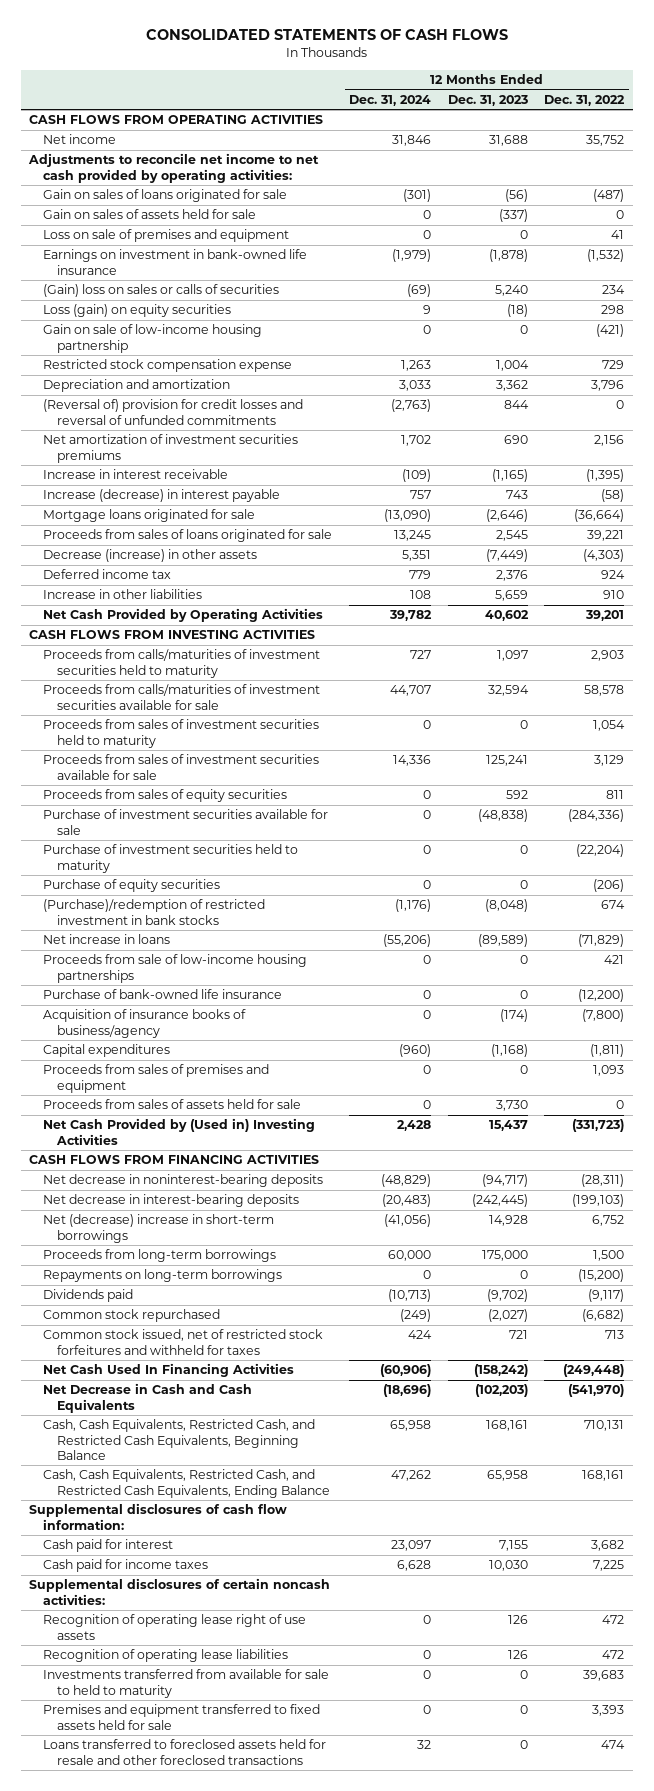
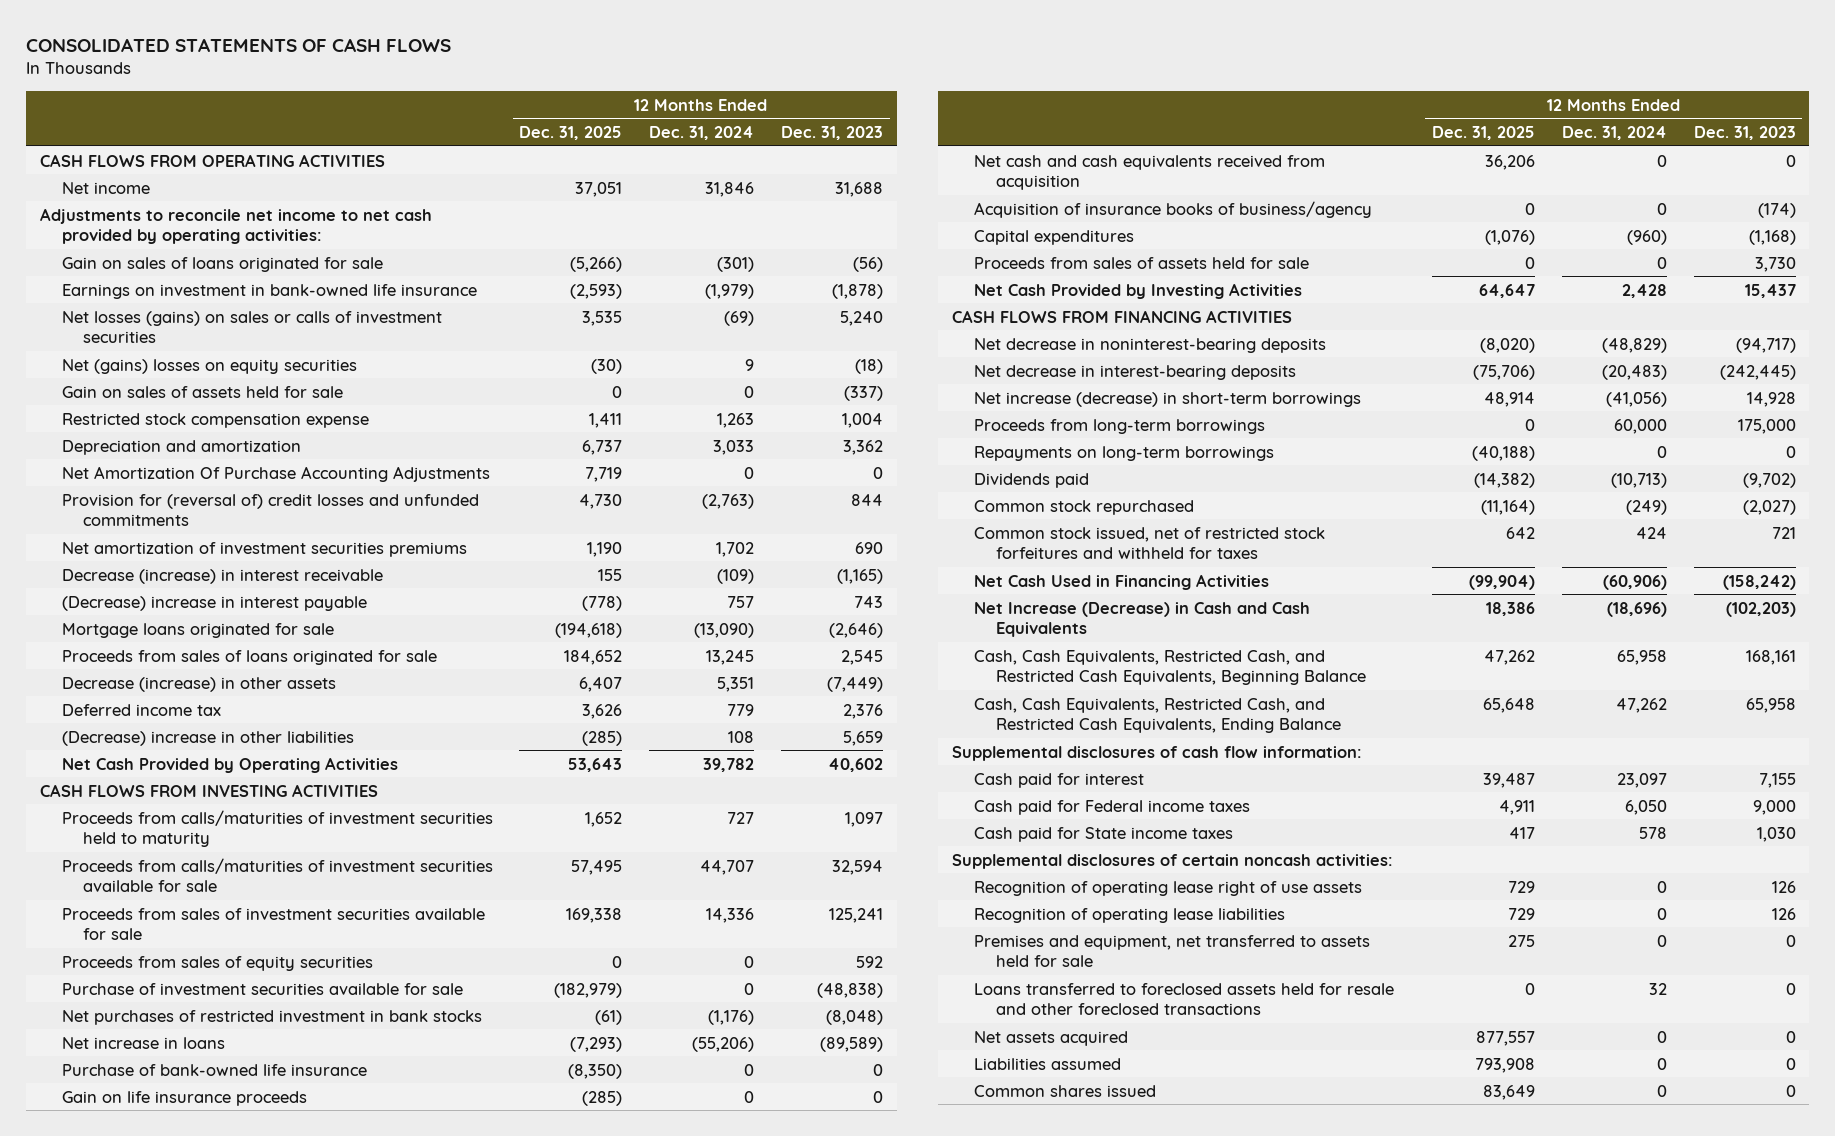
- | 12 Months Ended Dec. 31, 2024 | 12 Months Ended Dec. 31, 2023 | 12 Months Ended Dec. 31, 2022
+ | 12 Months Ended Dec. 31, 2025 | 12 Months Ended Dec. 31, 2024 | 12 Months Ended Dec. 31, 2023
- Loss on sale of premises and equipment | 0 | 0 | 41
- (Gain) loss on sales or calls of securities | (69) | 5,240 | 234
- Loss (gain) on equity securities | 9 | (18) | 298
- Gain on sale of low-income housing partnership | 0 | 0 | (421)
+ Net losses (gains) on sales or calls of investment securities | 3,535 | (69) | 5,240
+ Net (gains) losses on equity securities | (30) | 9 | (18)
moved down: Gain on sales of assets held for sale | 0 | 0 | (337)
- (Reversal of) provision for credit losses and reversal of unfunded commitments | (2,763) | 844 | 0
+ Net Amortization Of Purchase Accounting Adjustments | 7,719 | 0 | 0
+ Provision for (reversal of) credit losses and unfunded commitments | 4,730 | (2,763) | 844
- Increase in interest receivable | (109) | (1,165) | (1,395)
- Increase (decrease) in interest payable | 757 | 743 | (58)
+ Decrease (increase) in interest receivable | 155 | (109) | (1,165)
+ (Decrease) increase in interest payable | (778) | 757 | 743
- Increase in other liabilities | 108 | 5,659 | 910
+ (Decrease) increase in other liabilities | (285) | 108 | 5,659
- Proceeds from sales of investment securities held to maturity | 0 | 0 | 1,054
- Purchase of investment securities held to maturity | 0 | 0 | (22,204)
- Purchase of equity securities | 0 | 0 | (206)
- (Purchase)/redemption of restricted investment in bank stocks | (1,176) | (8,048) | 674
+ Net purchases of restricted investment in bank stocks | (61) | (1,176) | (8,048)
- Proceeds from sale of low-income housing partnerships | 0 | 0 | 421
+ Gain on life insurance proceeds | (285) | 0 | 0
+ Net cash and cash equivalents received from acquisition | 36,206 | 0 | 0
- Proceeds from sales of premises and equipment | 0 | 0 | 1,093
- Net Cash Provided by (Used in) Investing Activities | 2,428 | 15,437 | (331,723)
+ Net Cash Provided by Investing Activities | 64,647 | 2,428 | 15,437
- Net (decrease) increase in short-term borrowings | (41,056) | 14,928 | 6,752
+ Net increase (decrease) in short-term borrowings | 48,914 | (41,056) | 14,928
- Net Cash Used In Financing Activities | (60,906) | (158,242) | (249,448)
- Net Decrease in Cash and Cash Equivalents | (18,696) | (102,203) | (541,970)
+ Net Cash Used in Financing Activities | (99,904) | (60,906) | (158,242)
+ Net Increase (Decrease) in Cash and Cash Equivalents | 18,386 | (18,696) | (102,203)
- Cash paid for income taxes | 6,628 | 10,030 | 7,225
+ Cash paid for Federal income taxes | 4,911 | 6,050 | 9,000
+ Cash paid for State income taxes | 417 | 578 | 1,030
- Investments transferred from available for sale to held to maturity | 0 | 0 | 39,683
- Premises and equipment transferred to fixed assets held for sale | 0 | 0 | 3,393
+ Premises and equipment, net transferred to assets held for sale | 275 | 0 | 0
+ Net assets acquired | 877,557 | 0 | 0
+ Liabilities assumed | 793,908 | 0 | 0
+ Common shares issued | 83,649 | 0 | 0

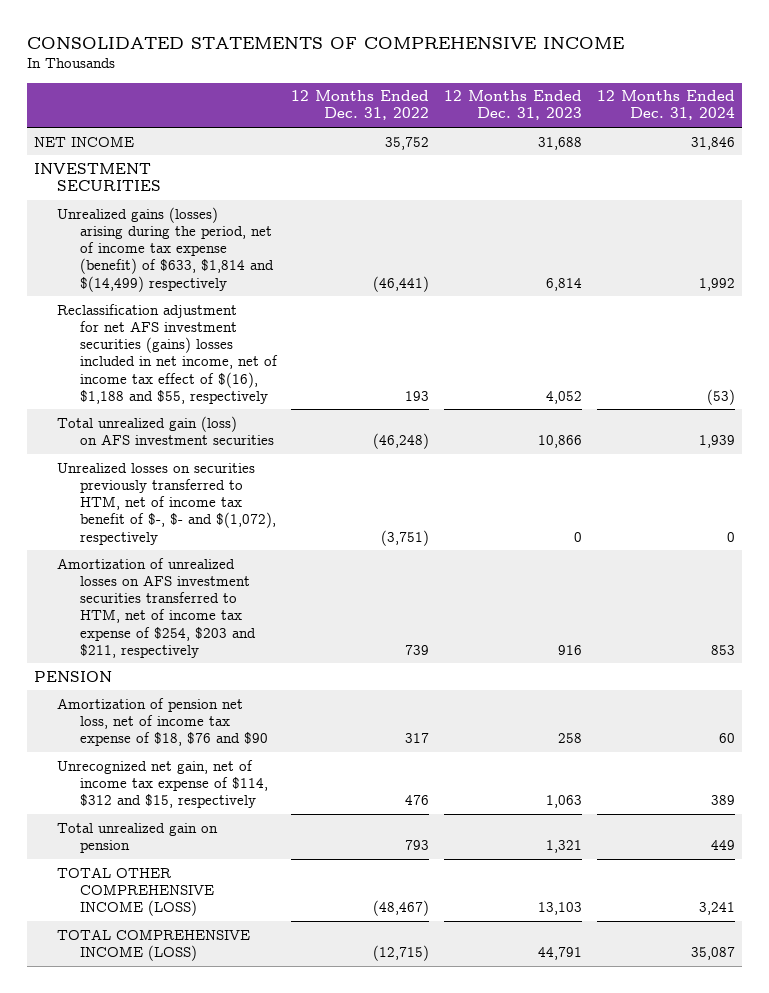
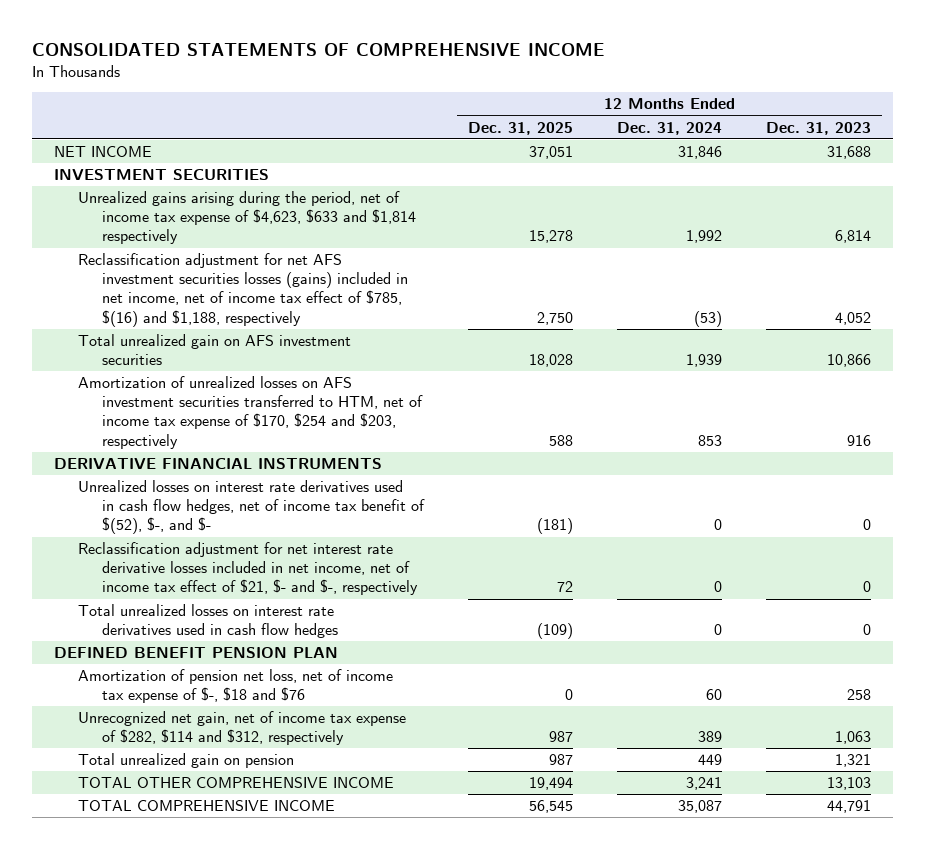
- | 12 Months Ended Dec. 31, 2022 | 12 Months Ended Dec. 31, 2023 | 12 Months Ended Dec. 31, 2024
+ | 12 Months Ended Dec. 31, 2025 | 12 Months Ended Dec. 31, 2024 | 12 Months Ended Dec. 31, 2023
- Unrealized gains (losses) arising during the period, net of income tax expense (benefit) of $633, $1,814 and $(14,499) respectively | (46,441) | 6,814 | 1,992
- Reclassification adjustment for net AFS investment securities (gains) losses included in net income, net of income tax effect of $(16), $1,188 and $55, respectively | 193 | 4,052 | (53)
- Total unrealized gain (loss) on AFS investment securities | (46,248) | 10,866 | 1,939
- Unrealized losses on securities previously transferred to HTM, net of income tax benefit of $-, $- and $(1,072), respectively | (3,751) | 0 | 0
- Amortization of unrealized losses on AFS investment securities transferred to HTM, net of income tax expense of $254, $203 and $211, respectively | 739 | 916 | 853
- PENSION
- Amortization of pension net loss, net of income tax expense of $18, $76 and $90 | 317 | 258 | 60
- Unrecognized net gain, net of income tax expense of $114, $312 and $15, respectively | 476 | 1,063 | 389
+ Unrealized gains arising during the period, net of income tax expense of $4,623, $633 and $1,814 respectively | 15,278 | 1,992 | 6,814
+ Reclassification adjustment for net AFS investment securities losses (gains) included in net income, net of income tax effect of $785, $(16) and $1,188, respectively | 2,750 | (53) | 4,052
+ Total unrealized gain on AFS investment securities | 18,028 | 1,939 | 10,866
+ Amortization of unrealized losses on AFS investment securities transferred to HTM, net of income tax expense of $170, $254 and $203, respectively | 588 | 853 | 916
+ DERIVATIVE FINANCIAL INSTRUMENTS
+ Unrealized losses on interest rate derivatives used in cash flow hedges, net of income tax benefit of $(52), $-, and $- | (181) | 0 | 0
+ Reclassification adjustment for net interest rate derivative losses included in net income, net of income tax effect of $21, $- and $-, respectively | 72 | 0 | 0
+ Total unrealized losses on interest rate derivatives used in cash flow hedges | (109) | 0 | 0
+ DEFINED BENEFIT PENSION PLAN
+ Amortization of pension net loss, net of income tax expense of $-, $18 and $76 | 0 | 60 | 258
+ Unrecognized net gain, net of income tax expense of $282, $114 and $312, respectively | 987 | 389 | 1,063
- TOTAL OTHER COMPREHENSIVE INCOME (LOSS) | (48,467) | 13,103 | 3,241
- TOTAL COMPREHENSIVE INCOME (LOSS) | (12,715) | 44,791 | 35,087
+ TOTAL OTHER COMPREHENSIVE INCOME | 19,494 | 3,241 | 13,103
+ TOTAL COMPREHENSIVE INCOME | 56,545 | 35,087 | 44,791

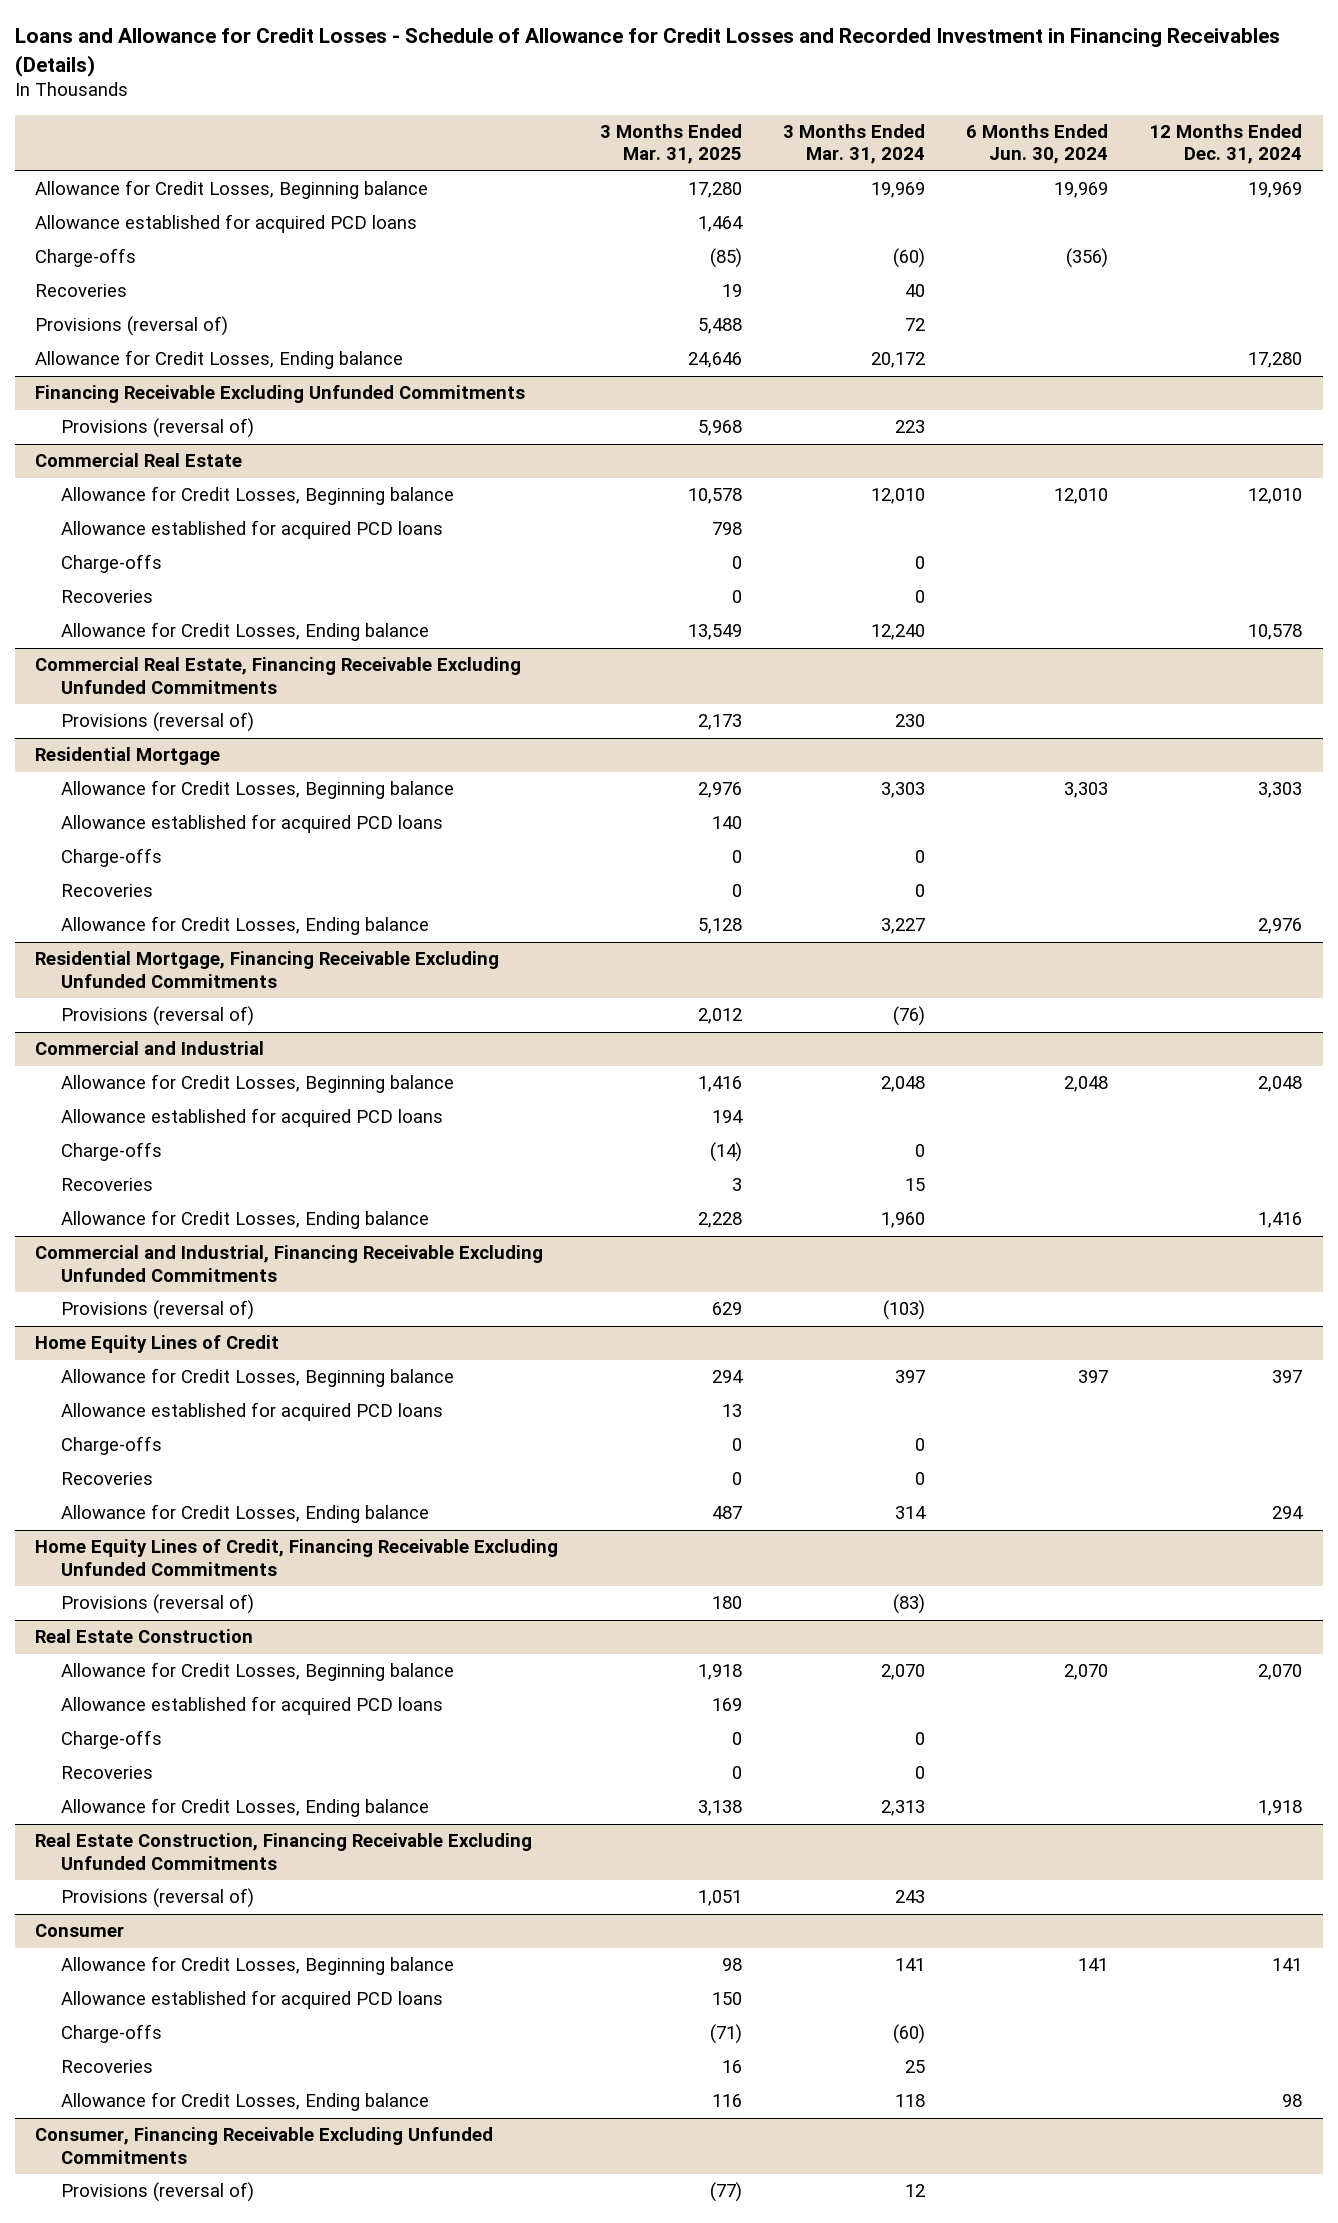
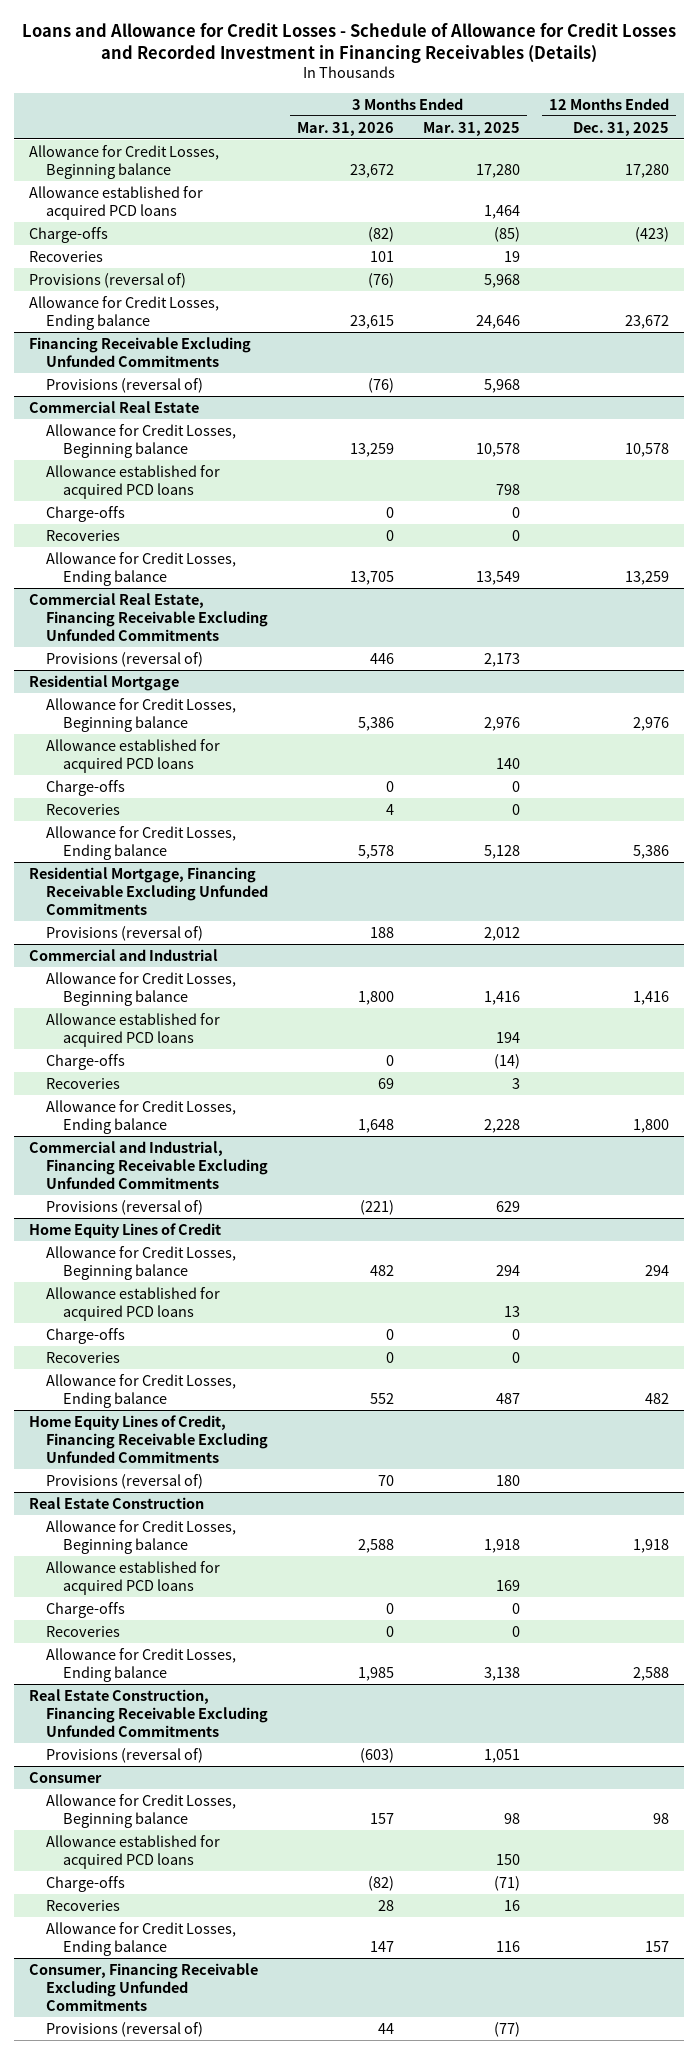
- | 3 Months Ended Mar. 31, 2025 | 3 Months Ended Mar. 31, 2024 | 6 Months Ended Jun. 30, 2024 | 12 Months Ended Dec. 31, 2024
+ | 3 Months Ended Mar. 31, 2026 | 3 Months Ended Mar. 31, 2025 | 12 Months Ended Dec. 31, 2025
- Provisions (reversal of) | 5,488 | 72 | |
+ Provisions (reversal of) | (76) | 5,968 |

